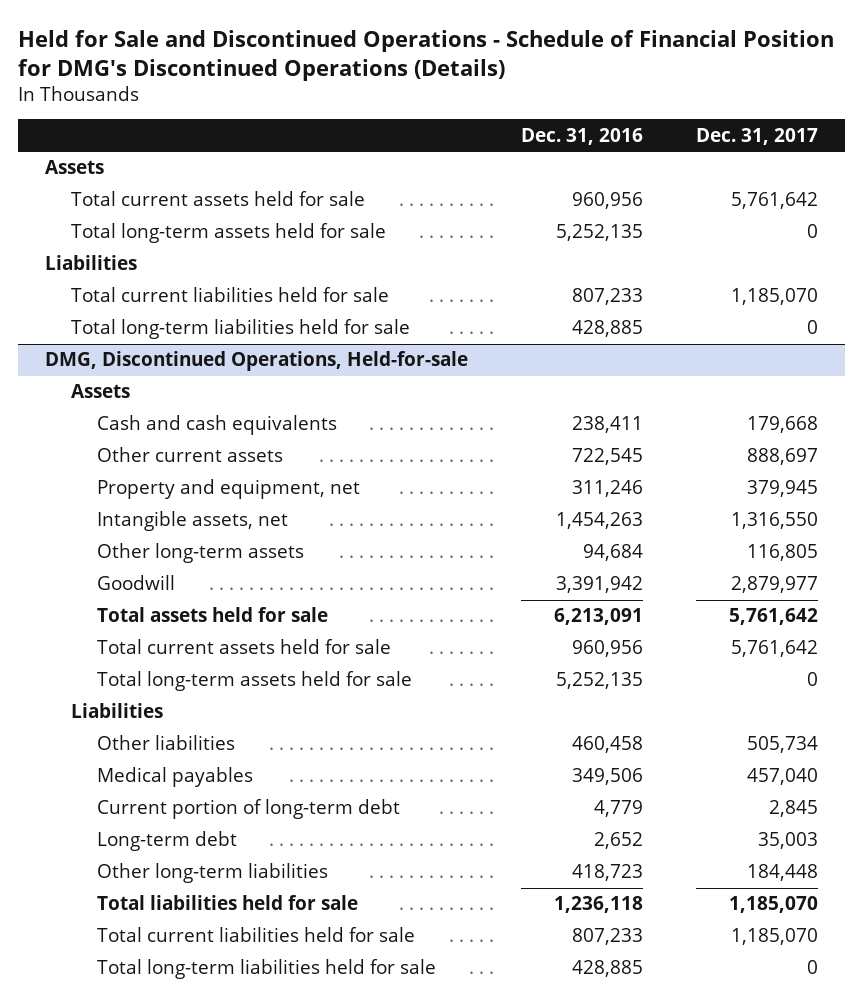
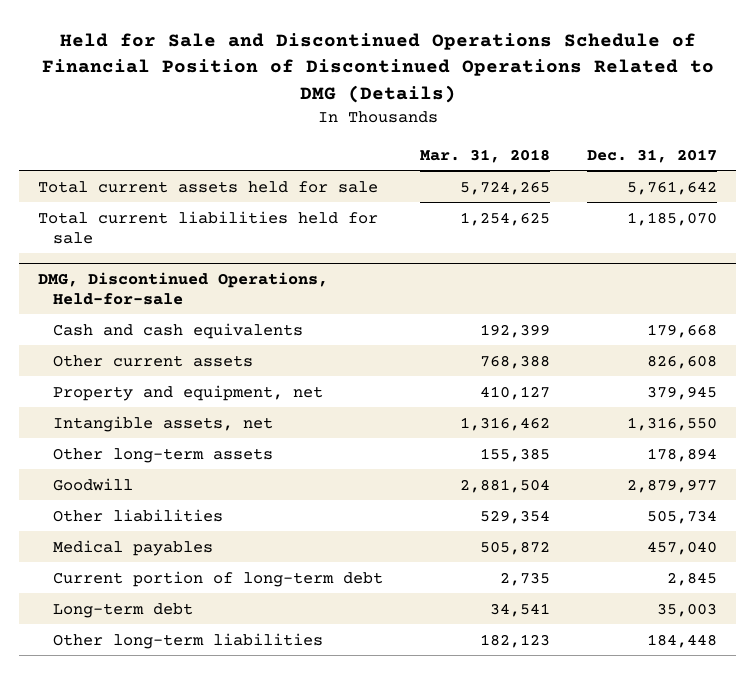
- Held for Sale and Discontinued Operations - Schedule of Financial Position for DMG's Discontinued Operations (Details)
+ Held for Sale and Discontinued Operations Schedule of Financial Position of Discontinued Operations Related to DMG (Details)
- | Dec. 31, 2016 | Dec. 31, 2017
+ | Mar. 31, 2018 | Dec. 31, 2017
- Assets
- Total long-term assets held for sale | 5,252,135 | 0
- Liabilities
- Total long-term liabilities held for sale | 428,885 | 0
@ DMG, Discontinued Operations, Held-for-sale
- Assets
- Other current assets | 722,545 | 888,697
+ Other current assets | 768,388 | 826,608
- Other long-term assets | 94,684 | 116,805
+ Other long-term assets | 155,385 | 178,894
- Total assets held for sale | 6,213,091 | 5,761,642
- Total current assets held for sale | 960,956 | 5,761,642
- Total long-term assets held for sale | 5,252,135 | 0
- Liabilities
- Total liabilities held for sale | 1,236,118 | 1,185,070
- Total current liabilities held for sale | 807,233 | 1,185,070
- Total long-term liabilities held for sale | 428,885 | 0

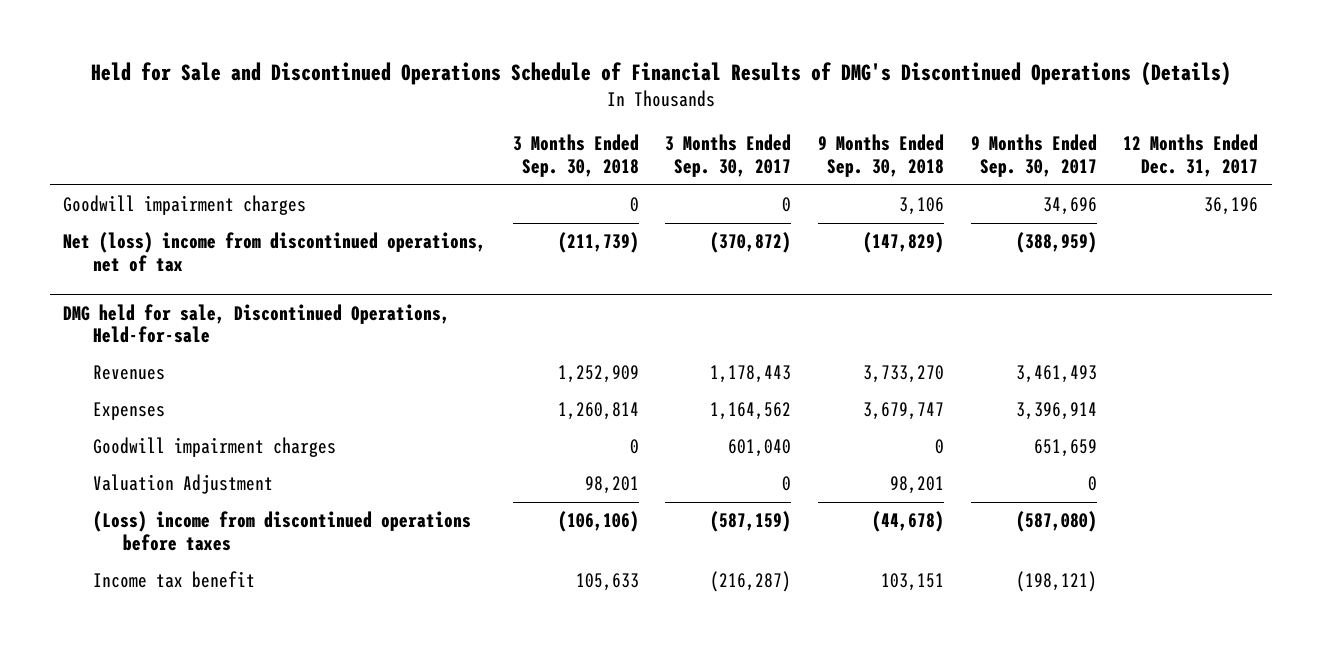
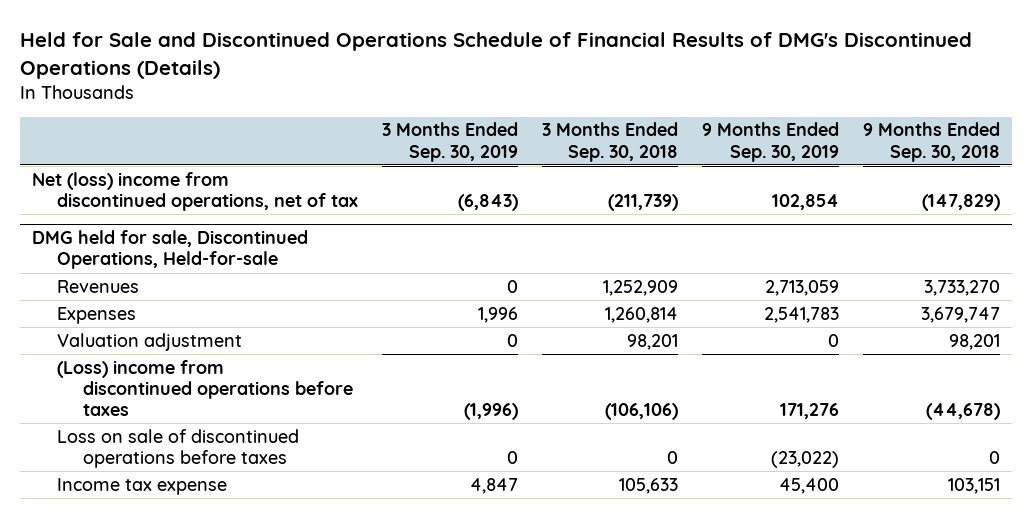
- | 3 Months Ended Sep. 30, 2018 | 3 Months Ended Sep. 30, 2017 | 9 Months Ended Sep. 30, 2018 | 9 Months Ended Sep. 30, 2017 | 12 Months Ended Dec. 31, 2017
+ | 3 Months Ended Sep. 30, 2019 | 3 Months Ended Sep. 30, 2018 | 9 Months Ended Sep. 30, 2019 | 9 Months Ended Sep. 30, 2018
- Goodwill impairment charges | 0 | 0 | 3,106 | 34,696 | 36,196
@ DMG held for sale, Discontinued Operations, Held-for-sale
- Goodwill impairment charges | 0 | 601,040 | 0 | 651,659 |
- Valuation Adjustment | 98,201 | 0 | 98,201 | 0 |
+ Valuation adjustment | 0 | 98,201 | 0 | 98,201
- Income tax benefit | 105,633 | (216,287) | 103,151 | (198,121) |
+ Loss on sale of discontinued operations before taxes | 0 | 0 | (23,022) | 0
+ Income tax expense | 4,847 | 105,633 | 45,400 | 103,151

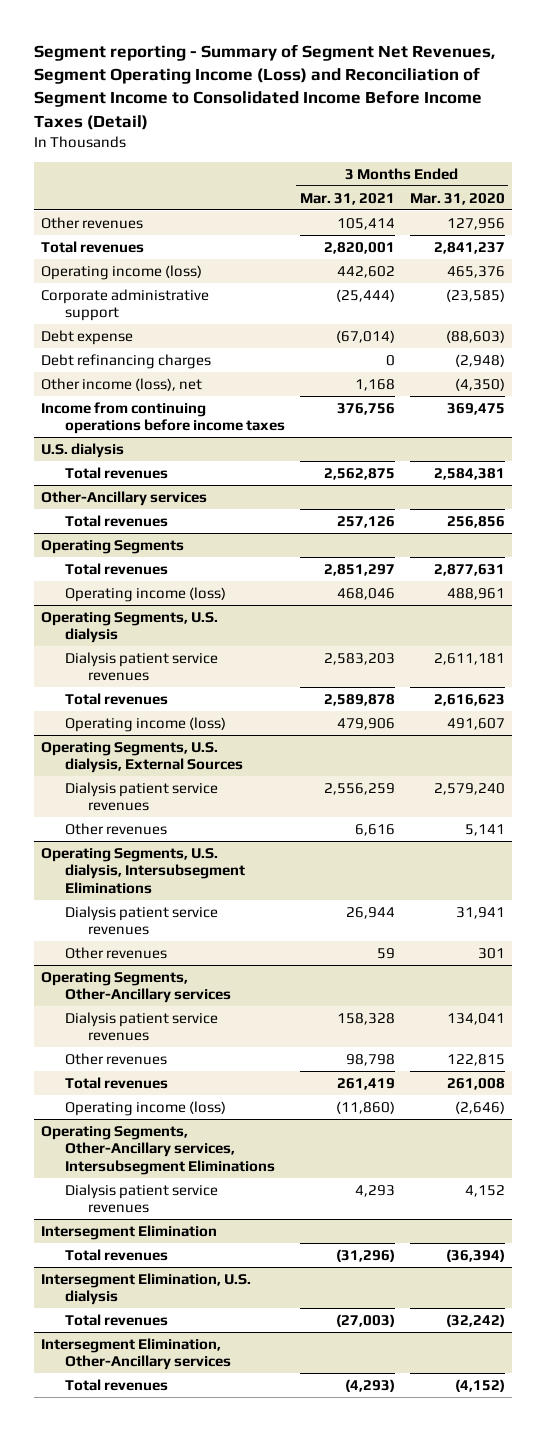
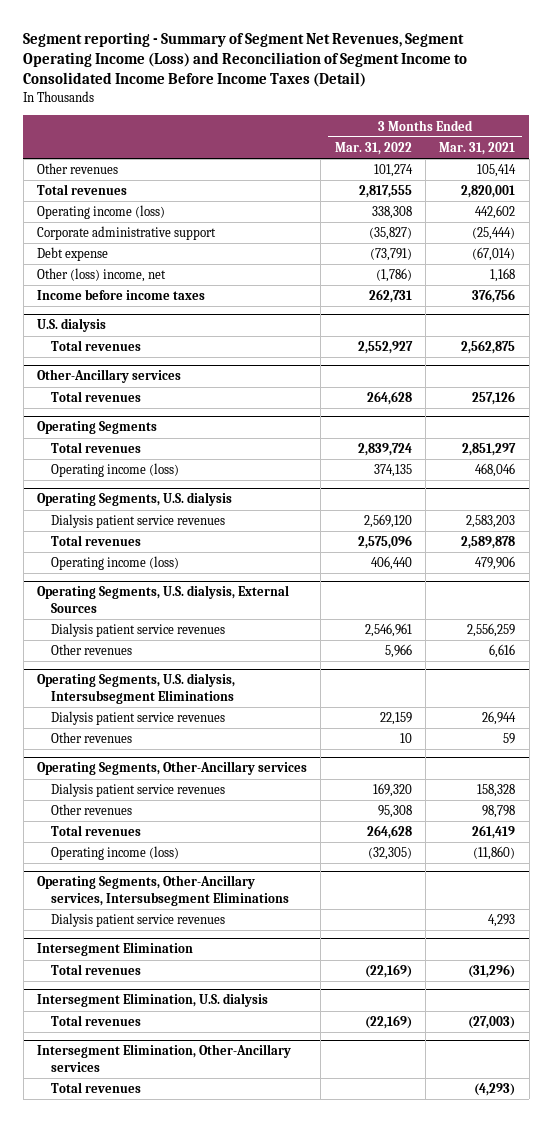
- | 3 Months Ended Mar. 31, 2021 | 3 Months Ended Mar. 31, 2020
+ | 3 Months Ended Mar. 31, 2022 | 3 Months Ended Mar. 31, 2021
- Debt refinancing charges | 0 | (2,948)
- Other income (loss), net | 1,168 | (4,350)
- Income from continuing operations before income taxes | 376,756 | 369,475
+ Other (loss) income, net | (1,786) | 1,168
+ Income before income taxes | 262,731 | 376,756

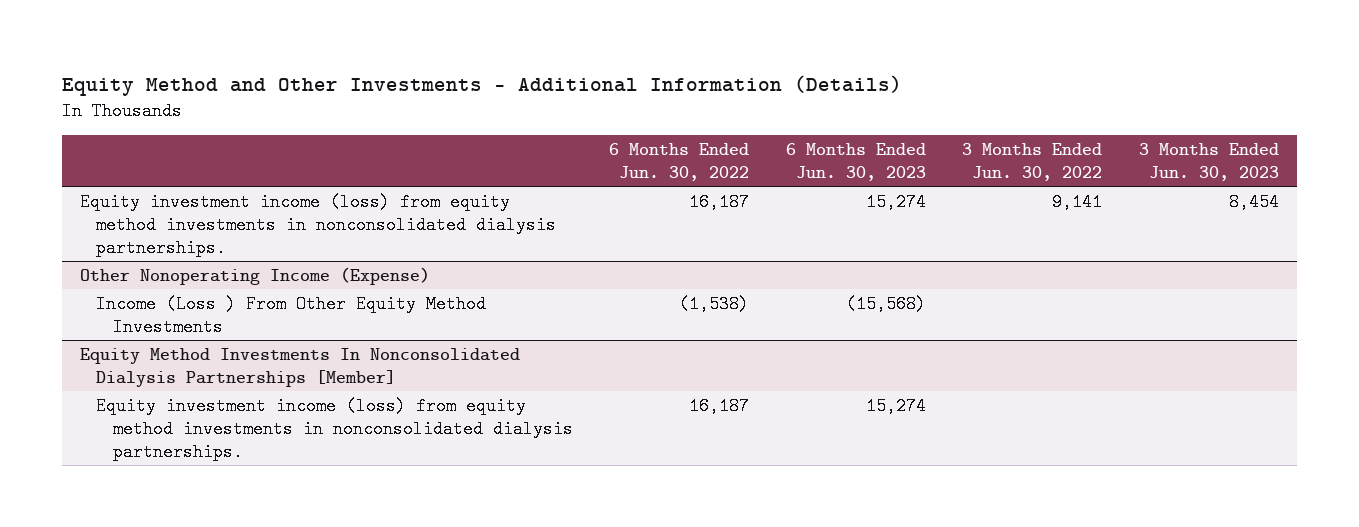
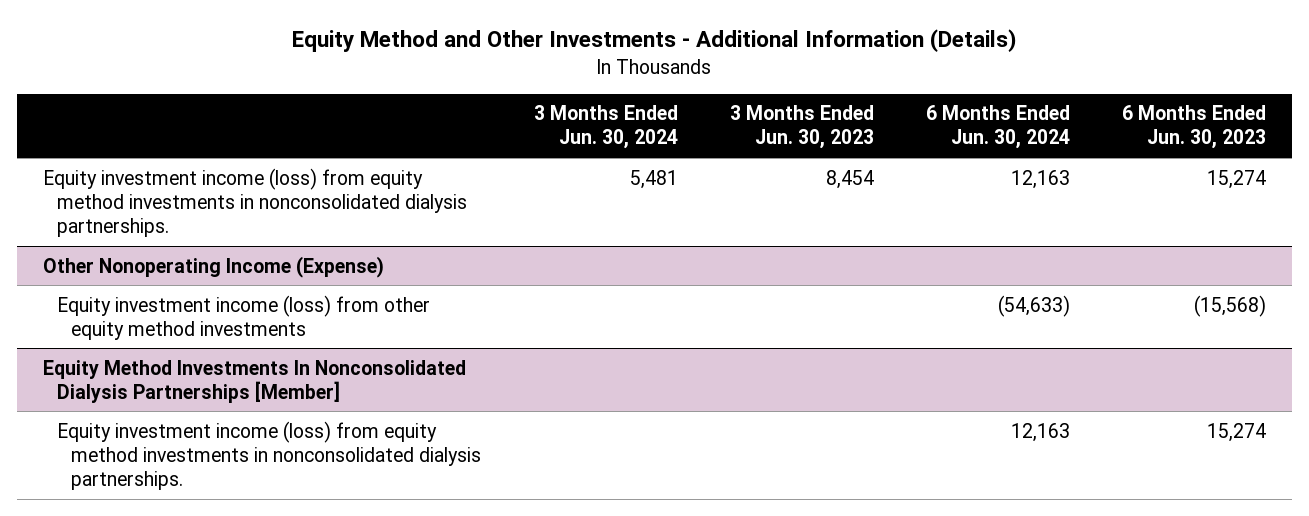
- | 6 Months Ended Jun. 30, 2022 | 6 Months Ended Jun. 30, 2023 | 3 Months Ended Jun. 30, 2022 | 3 Months Ended Jun. 30, 2023
+ | 3 Months Ended Jun. 30, 2024 | 3 Months Ended Jun. 30, 2023 | 6 Months Ended Jun. 30, 2024 | 6 Months Ended Jun. 30, 2023
@ Other Nonoperating Income (Expense)
- Income (Loss ) From Other Equity Method Investments | (1,538) | (15,568) | |
+ Equity investment income (loss) from other equity method investments | | | (54,633) | (15,568)

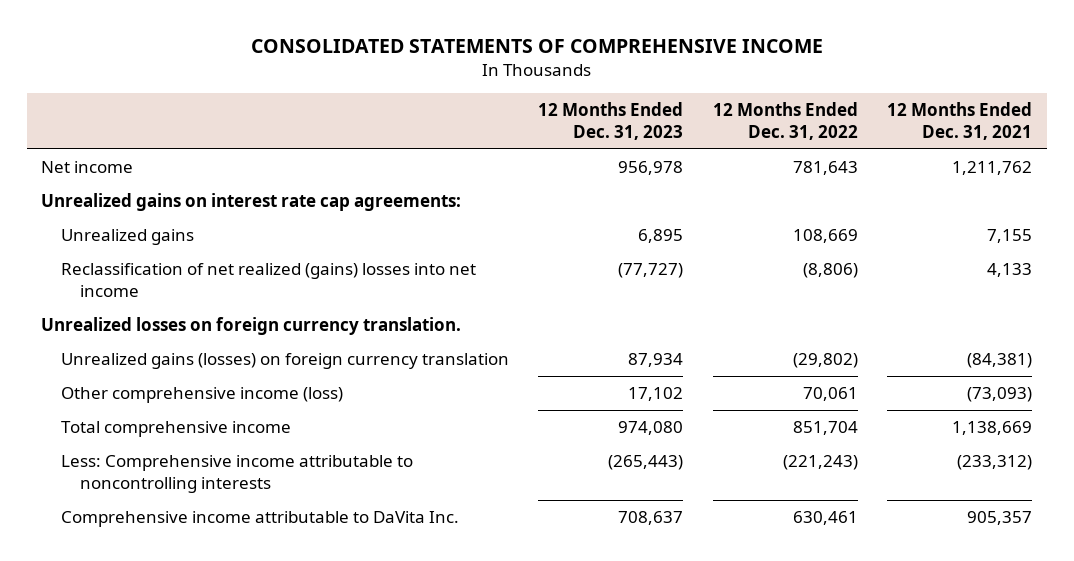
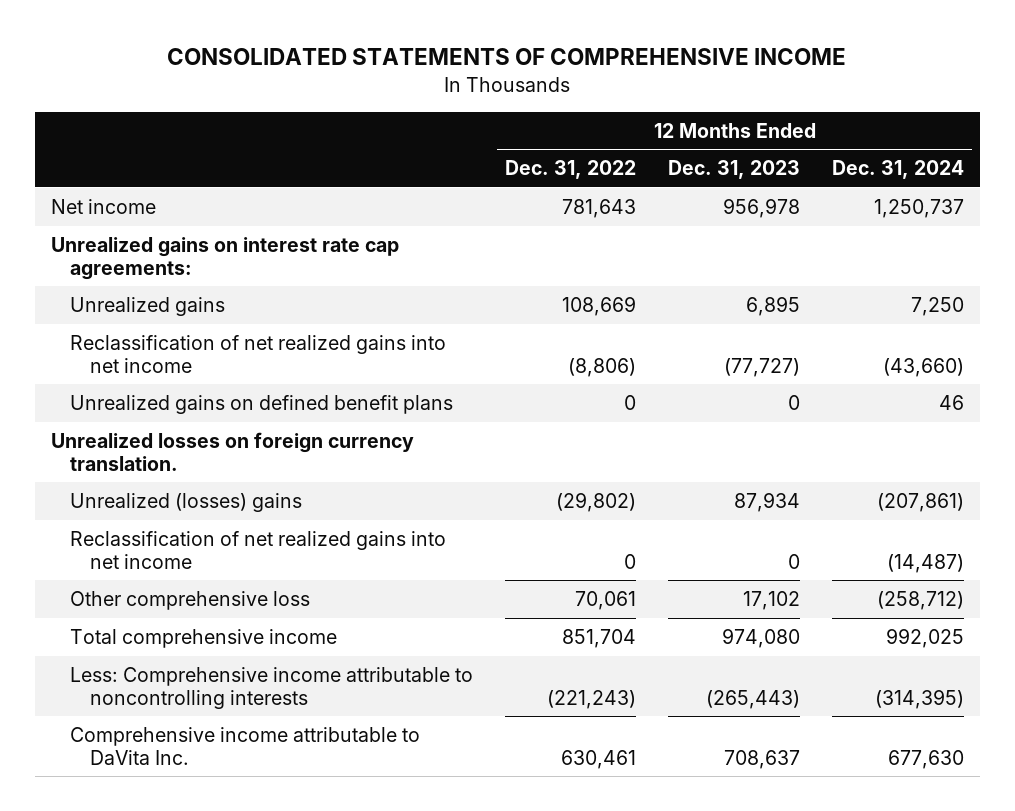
- | 12 Months Ended Dec. 31, 2023 | 12 Months Ended Dec. 31, 2022 | 12 Months Ended Dec. 31, 2021
+ | 12 Months Ended Dec. 31, 2022 | 12 Months Ended Dec. 31, 2023 | 12 Months Ended Dec. 31, 2024
- Reclassification of net realized (gains) losses into net income | (77,727) | (8,806) | 4,133
+ Reclassification of net realized gains into net income | (8,806) | (77,727) | (43,660)
+ Unrealized gains on defined benefit plans | 0 | 0 | 46
- Unrealized gains (losses) on foreign currency translation | 87,934 | (29,802) | (84,381)
- Other comprehensive income (loss) | 17,102 | 70,061 | (73,093)
+ Unrealized (losses) gains | (29,802) | 87,934 | (207,861)
+ Reclassification of net realized gains into net income | 0 | 0 | (14,487)
+ Other comprehensive loss | 70,061 | 17,102 | (258,712)

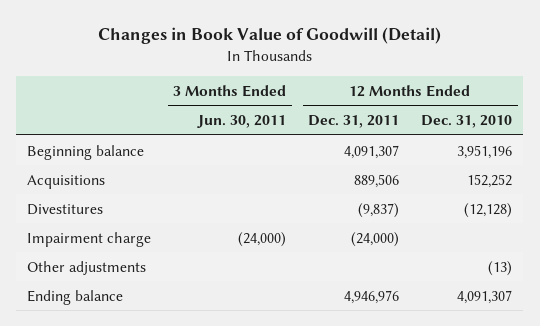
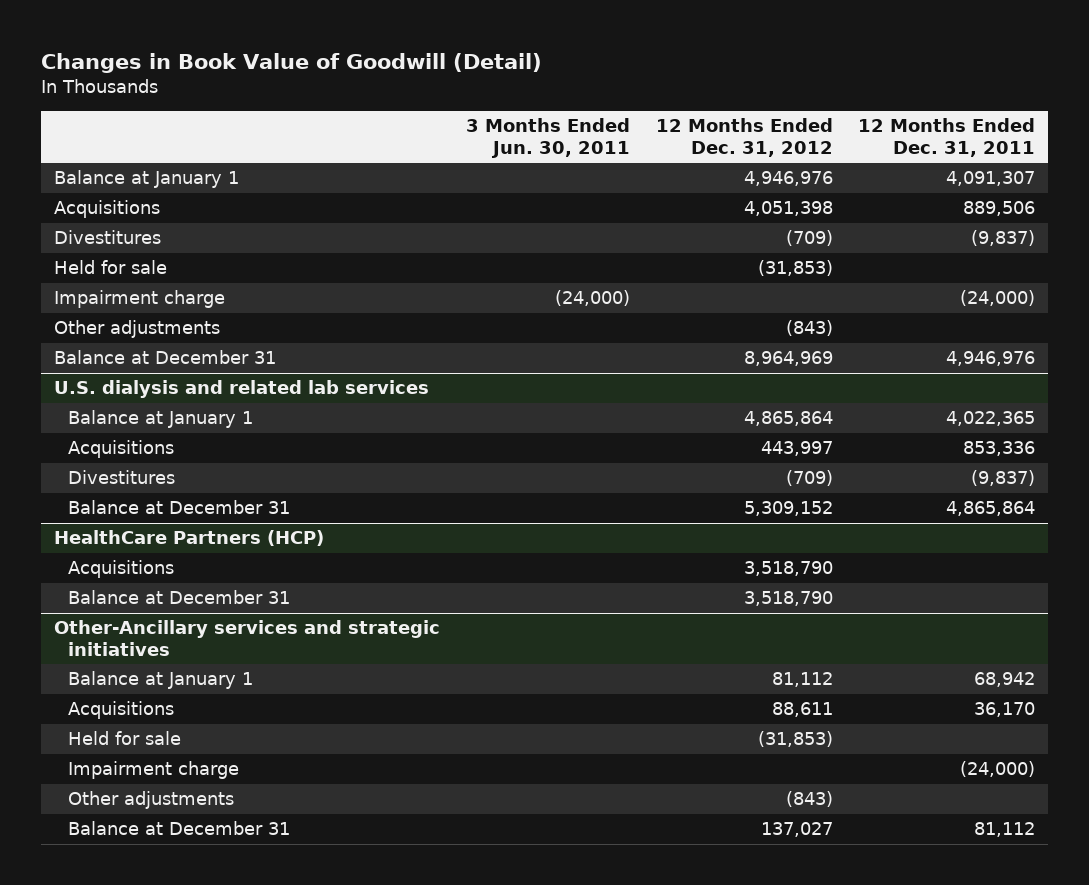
- | 3 Months Ended Jun. 30, 2011 | 12 Months Ended Dec. 31, 2011 | 12 Months Ended Dec. 31, 2010
+ | 3 Months Ended Jun. 30, 2011 | 12 Months Ended Dec. 31, 2012 | 12 Months Ended Dec. 31, 2011
- Beginning balance | | 4,091,307 | 3,951,196
+ Balance at January 1 | | 4,946,976 | 4,091,307
+ Held for sale | | (31,853) |
- Ending balance | | 4,946,976 | 4,091,307
+ Balance at December 31 | | 8,964,969 | 4,946,976
+ U.S. dialysis and related lab services
+ Balance at January 1 | | 4,865,864 | 4,022,365
+ Acquisitions | | 443,997 | 853,336
+ Divestitures | | (709) | (9,837)
+ Balance at December 31 | | 5,309,152 | 4,865,864
+ HealthCare Partners (HCP)
+ Acquisitions | | 3,518,790 |
+ Balance at December 31 | | 3,518,790 |
+ Other-Ancillary services and strategic initiatives
+ Balance at January 1 | | 81,112 | 68,942
+ Acquisitions | | 88,611 | 36,170
+ Held for sale | | (31,853) |
+ Impairment charge | | | (24,000)
+ Other adjustments | | (843) |
+ Balance at December 31 | | 137,027 | 81,112

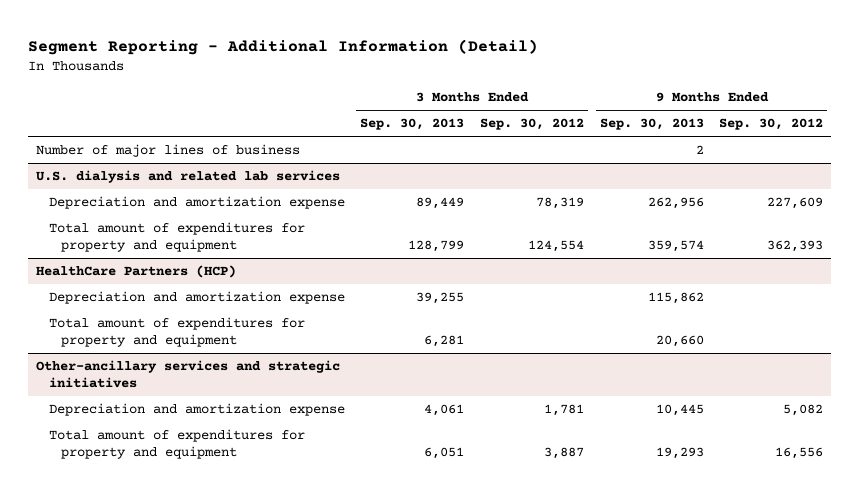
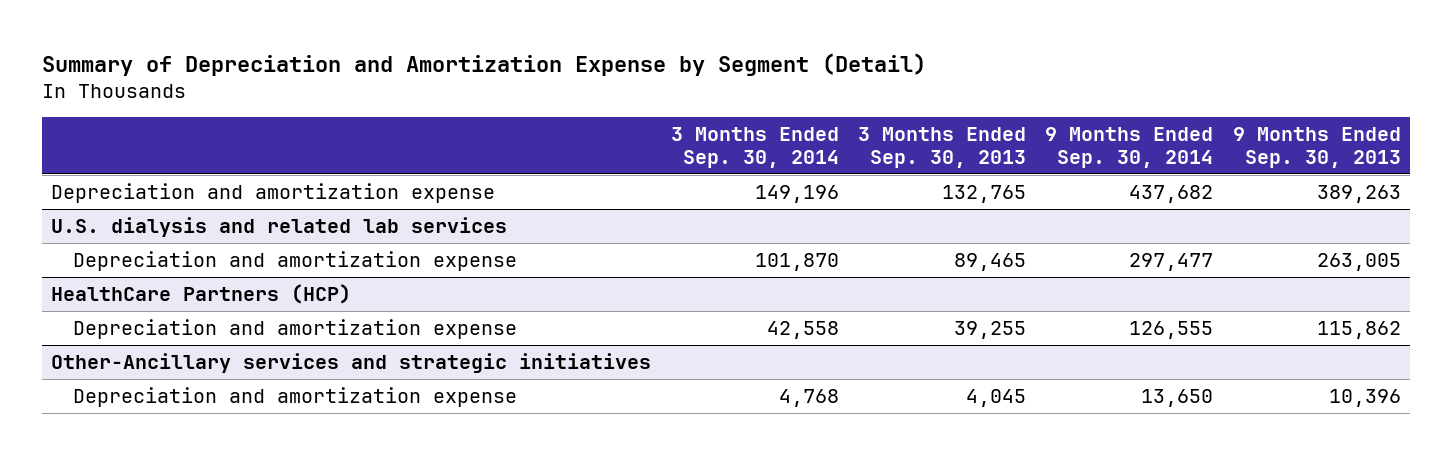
- Segment Reporting - Additional Information (Detail)
+ Summary of Depreciation and Amortization Expense by Segment (Detail)
- | 3 Months Ended Sep. 30, 2013 | 3 Months Ended Sep. 30, 2012 | 9 Months Ended Sep. 30, 2013 | 9 Months Ended Sep. 30, 2012
+ | 3 Months Ended Sep. 30, 2014 | 3 Months Ended Sep. 30, 2013 | 9 Months Ended Sep. 30, 2014 | 9 Months Ended Sep. 30, 2013
- Number of major lines of business | | | 2 |
+ Depreciation and amortization expense | 149,196 | 132,765 | 437,682 | 389,263
@ U.S. dialysis and related lab services
- Depreciation and amortization expense | 89,449 | 78,319 | 262,956 | 227,609
- Total amount of expenditures for property and equipment | 128,799 | 124,554 | 359,574 | 362,393
+ Depreciation and amortization expense | 101,870 | 89,465 | 297,477 | 263,005
@ HealthCare Partners (HCP)
- Total amount of expenditures for property and equipment | 6,281 | | 20,660 |
- Other-ancillary services and strategic initiatives
- Depreciation and amortization expense | 4,061 | 1,781 | 10,445 | 5,082
- Total amount of expenditures for property and equipment | 6,051 | 3,887 | 19,293 | 16,556
+ Other-Ancillary services and strategic initiatives
+ Depreciation and amortization expense | 4,768 | 4,045 | 13,650 | 10,396

